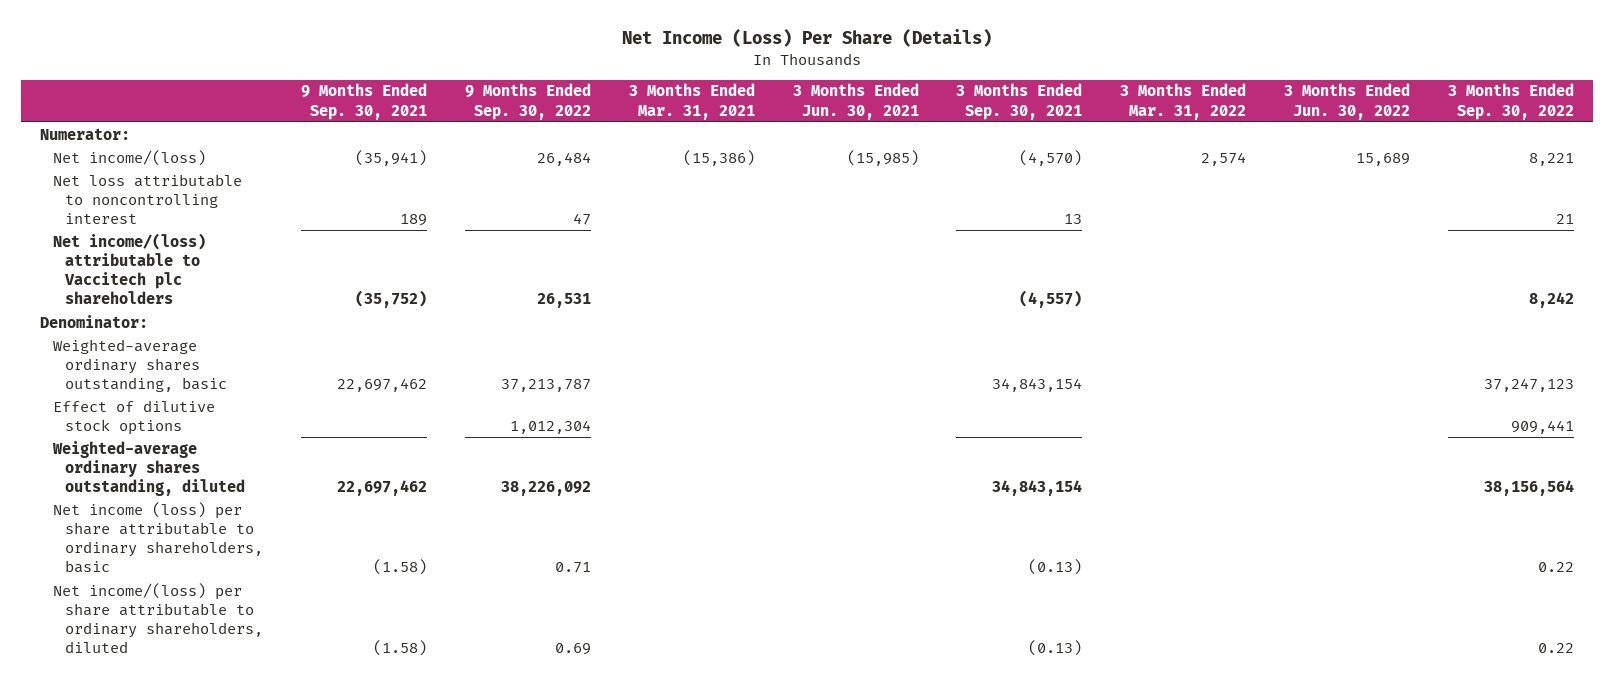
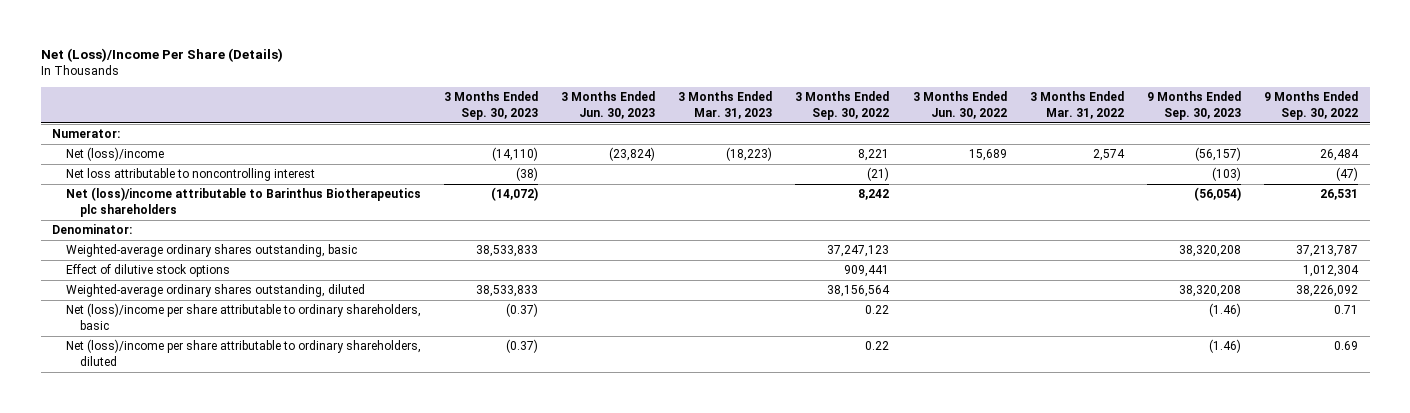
- Net Income (Loss) Per Share (Details)
+ Net (Loss)/Income Per Share (Details)
- | 9 Months Ended Sep. 30, 2021 | 9 Months Ended Sep. 30, 2022 | 3 Months Ended Mar. 31, 2021 | 3 Months Ended Jun. 30, 2021 | 3 Months Ended Sep. 30, 2021 | 3 Months Ended Mar. 31, 2022 | 3 Months Ended Jun. 30, 2022 | 3 Months Ended Sep. 30, 2022
+ | 3 Months Ended Sep. 30, 2023 | 3 Months Ended Jun. 30, 2023 | 3 Months Ended Mar. 31, 2023 | 3 Months Ended Sep. 30, 2022 | 3 Months Ended Jun. 30, 2022 | 3 Months Ended Mar. 31, 2022 | 9 Months Ended Sep. 30, 2023 | 9 Months Ended Sep. 30, 2022
- Net income/(loss) | (35,941) | 26,484 | (15,386) | (15,985) | (4,570) | 2,574 | 15,689 | 8,221
- Net loss attributable to noncontrolling interest | 189 | 47 | | | 13 | | | 21
- Net income/(loss) attributable to Vaccitech plc shareholders | (35,752) | 26,531 | | | (4,557) | | | 8,242
+ Net (loss)/income | (14,110) | (23,824) | (18,223) | 8,221 | 15,689 | 2,574 | (56,157) | 26,484
+ Net loss attributable to noncontrolling interest | (38) | | | (21) | | | (103) | (47)
+ Net (loss)/income attributable to Barinthus Biotherapeutics plc shareholders | (14,072) | | | 8,242 | | | (56,054) | 26,531
- Net income (loss) per share attributable to ordinary shareholders, basic | (1.58) | 0.71 | | | (0.13) | | | 0.22
- Net income/(loss) per share attributable to ordinary shareholders, diluted | (1.58) | 0.69 | | | (0.13) | | | 0.22
+ Net (loss)/income per share attributable to ordinary shareholders, basic | (0.37) | | | 0.22 | | | (1.46) | 0.71
+ Net (loss)/income per share attributable to ordinary shareholders, diluted | (0.37) | | | 0.22 | | | (1.46) | 0.69

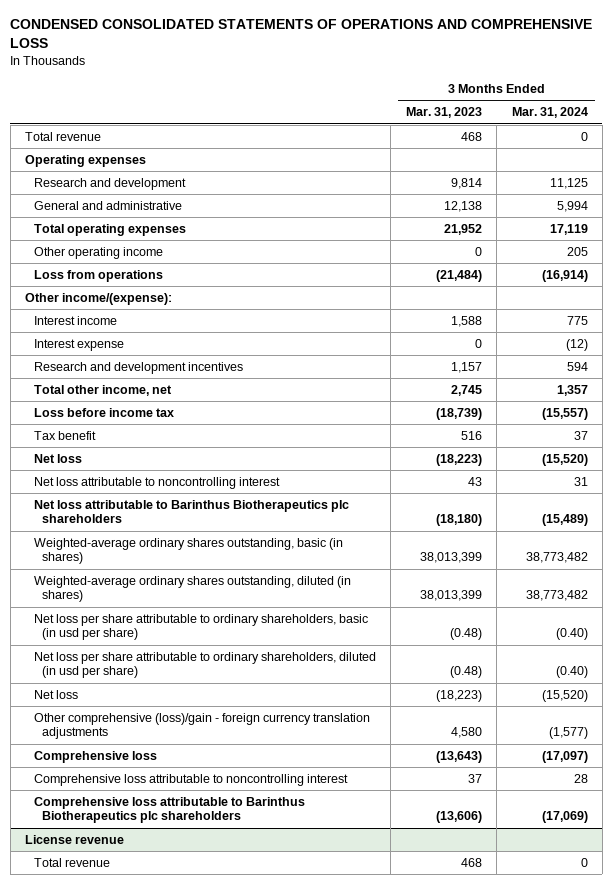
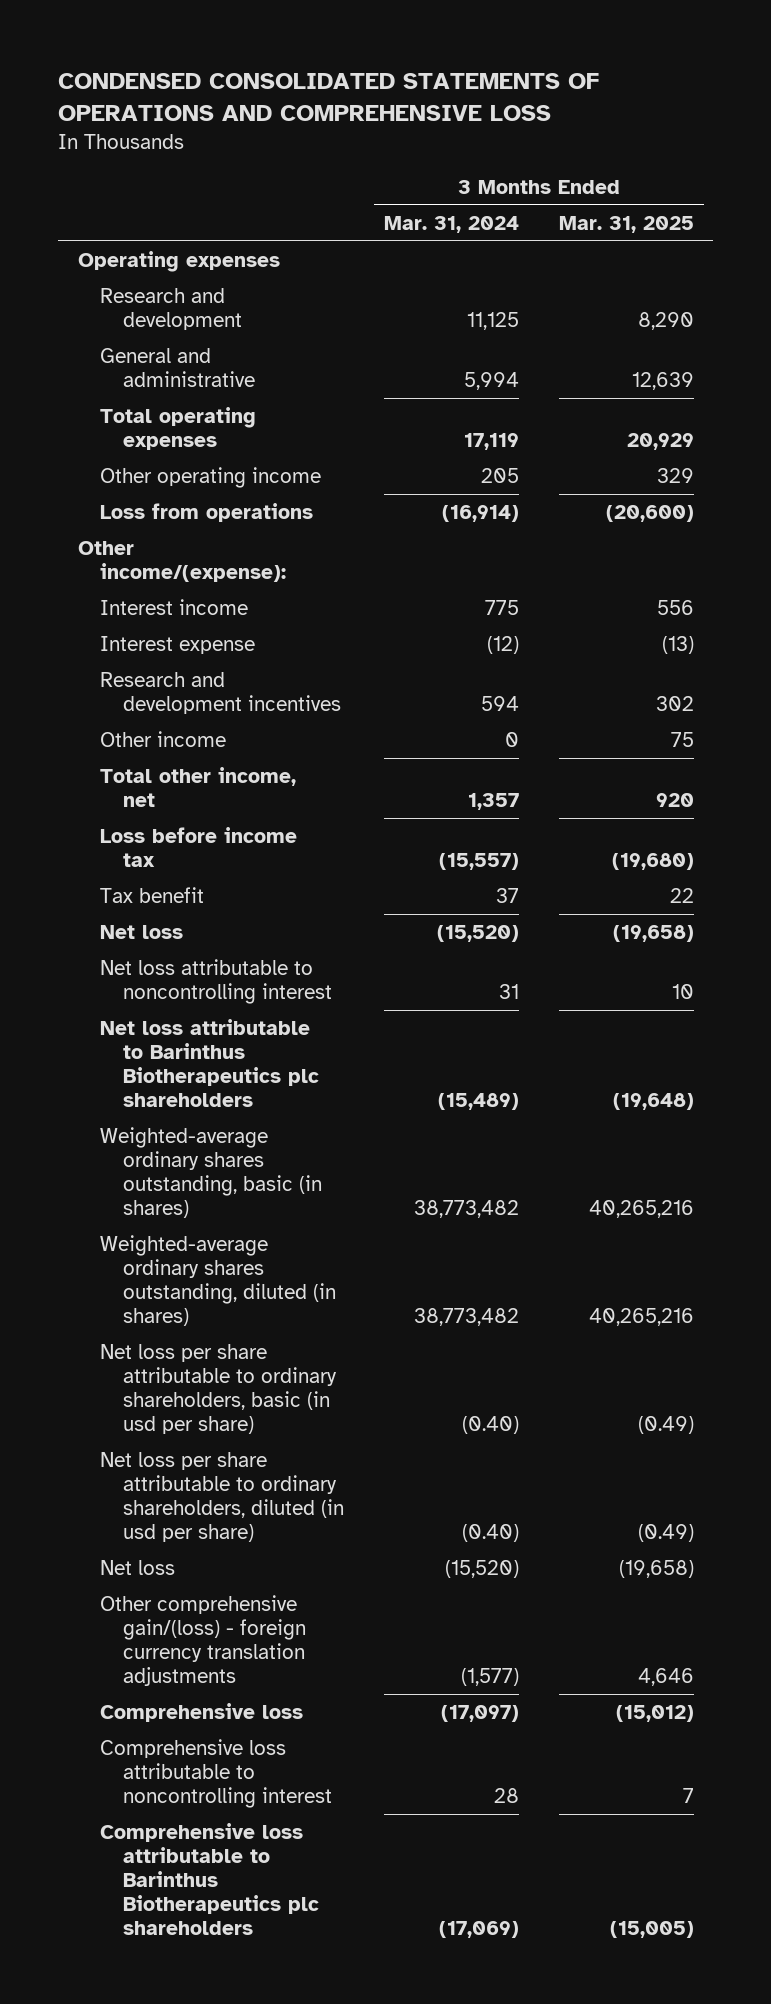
- | 3 Months Ended Mar. 31, 2023 | 3 Months Ended Mar. 31, 2024
+ | 3 Months Ended Mar. 31, 2024 | 3 Months Ended Mar. 31, 2025
- Total revenue | 468 | 0
+ Other income | 0 | 75
- Other comprehensive (loss)/gain - foreign currency translation adjustments | 4,580 | (1,577)
+ Other comprehensive gain/(loss) - foreign currency translation adjustments | (1,577) | 4,646
- License revenue
- Total revenue | 468 | 0

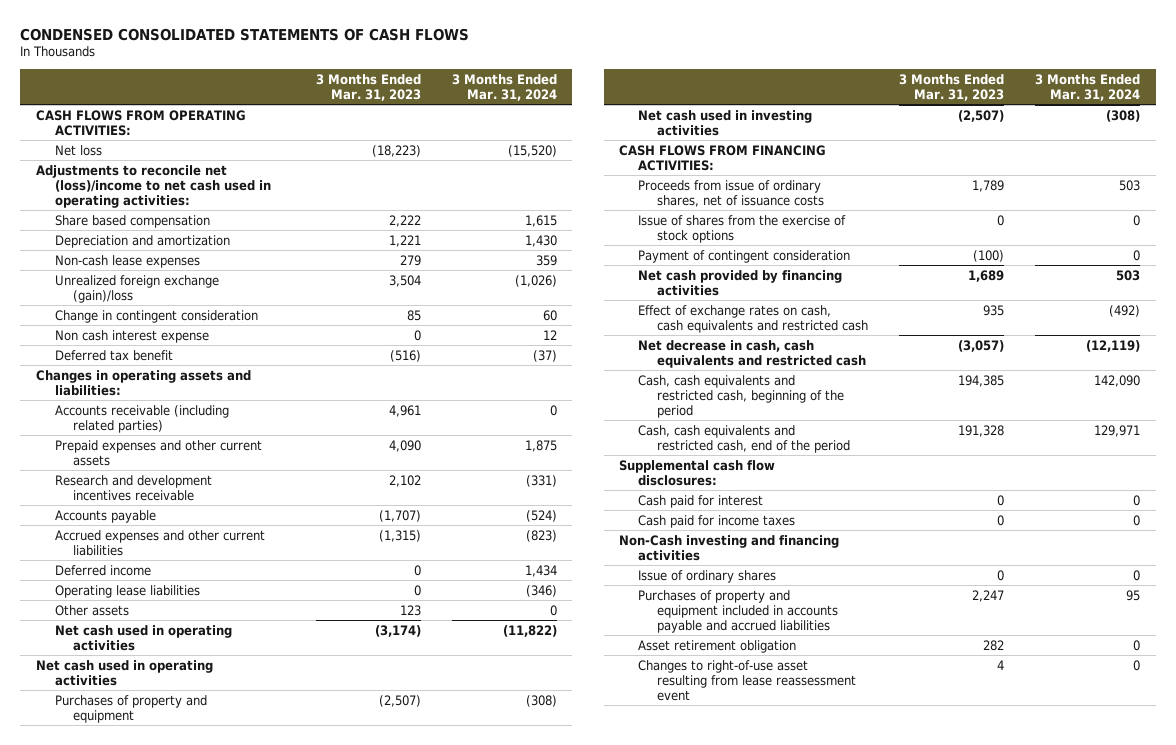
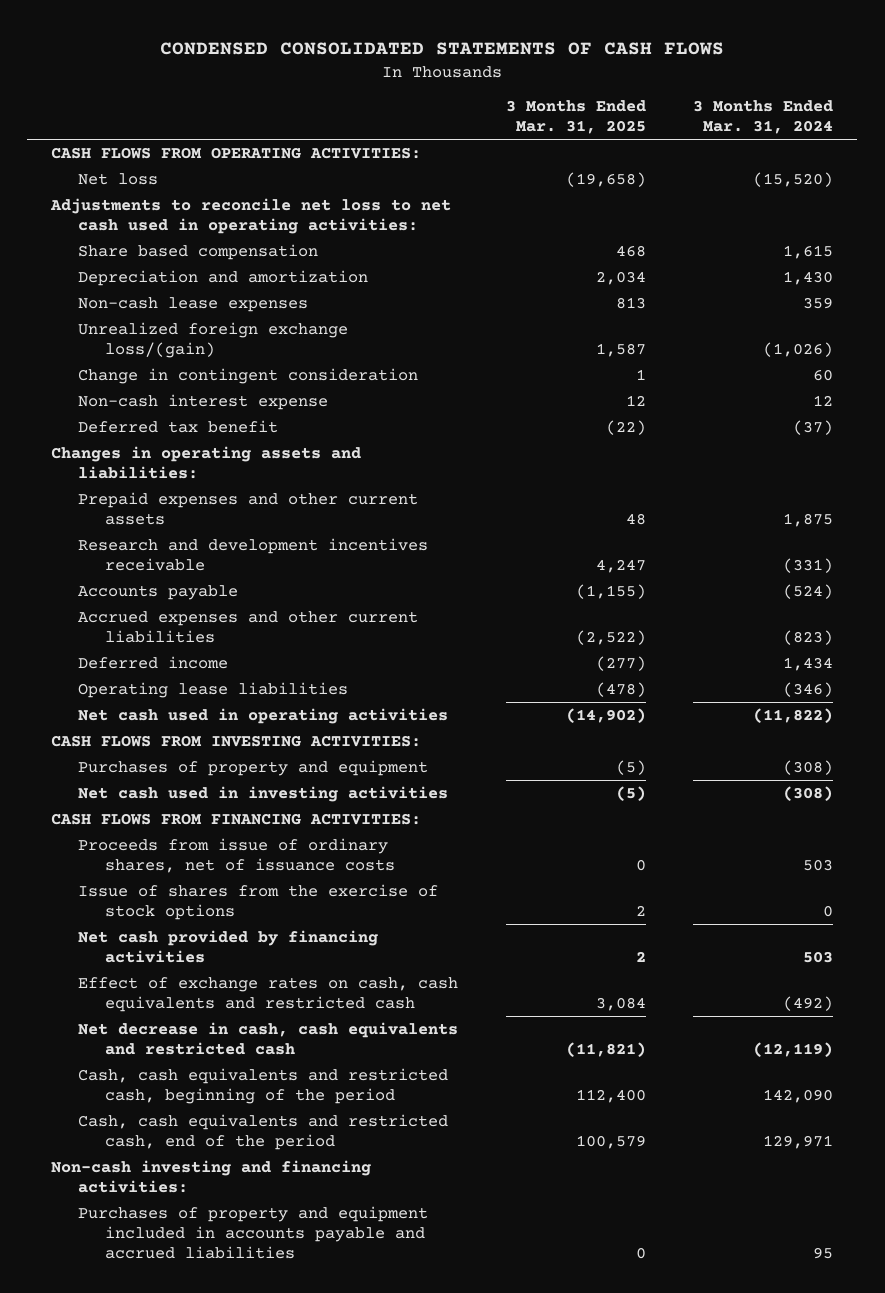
- | 3 Months Ended Mar. 31, 2023 | 3 Months Ended Mar. 31, 2024
+ | 3 Months Ended Mar. 31, 2025 | 3 Months Ended Mar. 31, 2024
- Adjustments to reconcile net (loss)/income to net cash used in operating activities:
+ Adjustments to reconcile net loss to net cash used in operating activities:
- Unrealized foreign exchange (gain)/loss | 3,504 | (1,026)
+ Unrealized foreign exchange loss/(gain) | 1,587 | (1,026)
- Non cash interest expense | 0 | 12
+ Non-cash interest expense | 12 | 12
- Accounts receivable (including related parties) | 4,961 | 0
- Other assets | 123 | 0
- Net cash used in operating activities
+ CASH FLOWS FROM INVESTING ACTIVITIES:
- Payment of contingent consideration | (100) | 0
- Supplemental cash flow disclosures:
- Cash paid for interest | 0 | 0
- Cash paid for income taxes | 0 | 0
- Non-Cash investing and financing activities
- Issue of ordinary shares | 0 | 0
+ Non-cash investing and financing activities:
- Asset retirement obligation | 282 | 0
- Changes to right-of-use asset resulting from lease reassessment event | 4 | 0

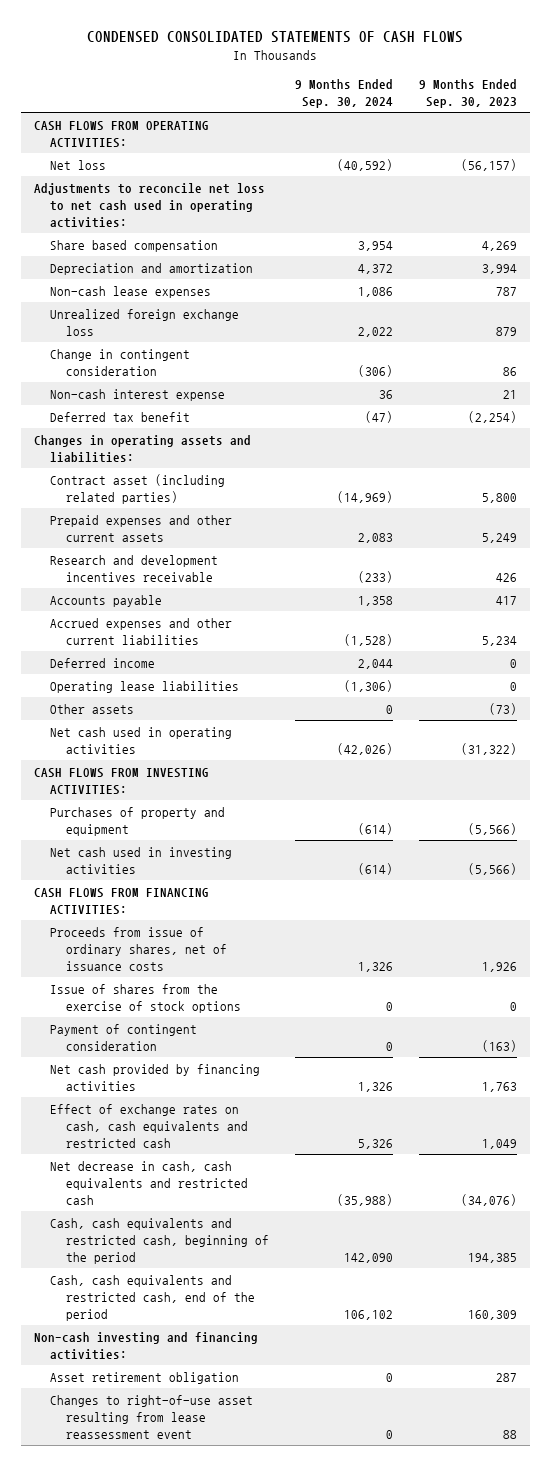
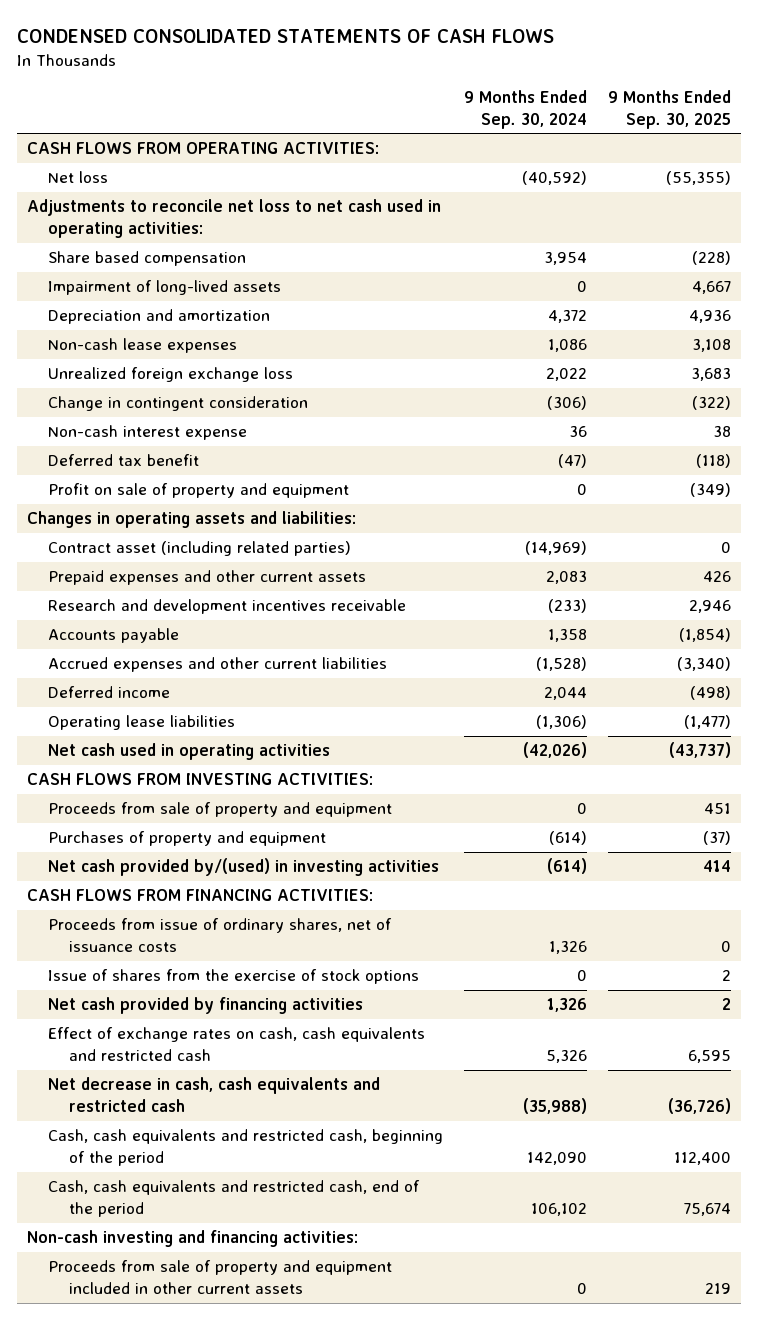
- | 9 Months Ended Sep. 30, 2024 | 9 Months Ended Sep. 30, 2023
+ | 9 Months Ended Sep. 30, 2024 | 9 Months Ended Sep. 30, 2025
+ Impairment of long-lived assets | 0 | 4,667
+ Profit on sale of property and equipment | 0 | (349)
- Other assets | 0 | (73)
+ Proceeds from sale of property and equipment | 0 | 451
- Net cash used in investing activities | (614) | (5,566)
+ Net cash provided by/(used) in investing activities | (614) | 414
- Payment of contingent consideration | 0 | (163)
- Asset retirement obligation | 0 | 287
- Changes to right-of-use asset resulting from lease reassessment event | 0 | 88
+ Proceeds from sale of property and equipment included in other current assets | 0 | 219

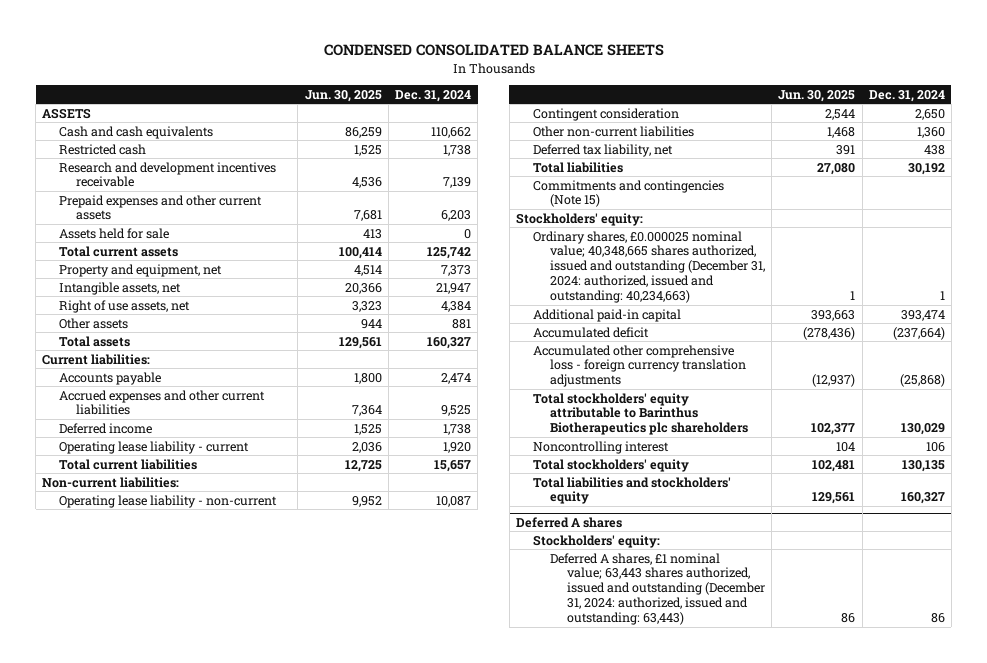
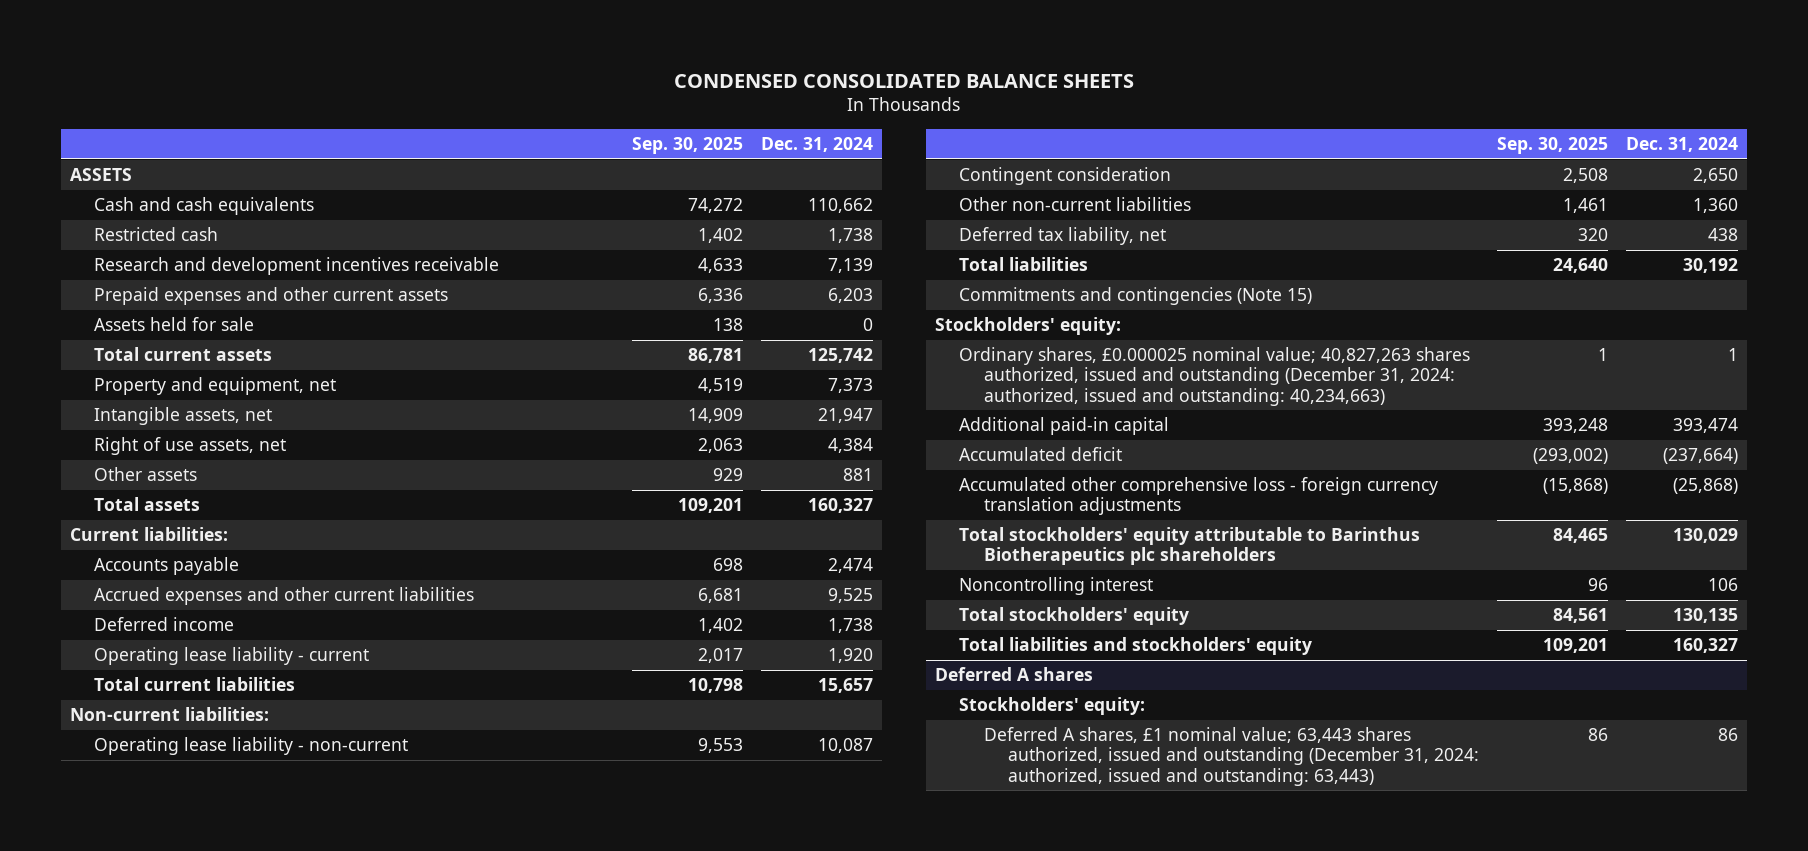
- | Jun. 30, 2025 | Dec. 31, 2024
+ | Sep. 30, 2025 | Dec. 31, 2024
- Ordinary shares, £0.000025 nominal value; 40,348,665 shares authorized, issued and outstanding (December 31, 2024: authorized, issued and outstanding: 40,234,663) | 1 | 1
+ Ordinary shares, £0.000025 nominal value; 40,827,263 shares authorized, issued and outstanding (December 31, 2024: authorized, issued and outstanding: 40,234,663) | 1 | 1

